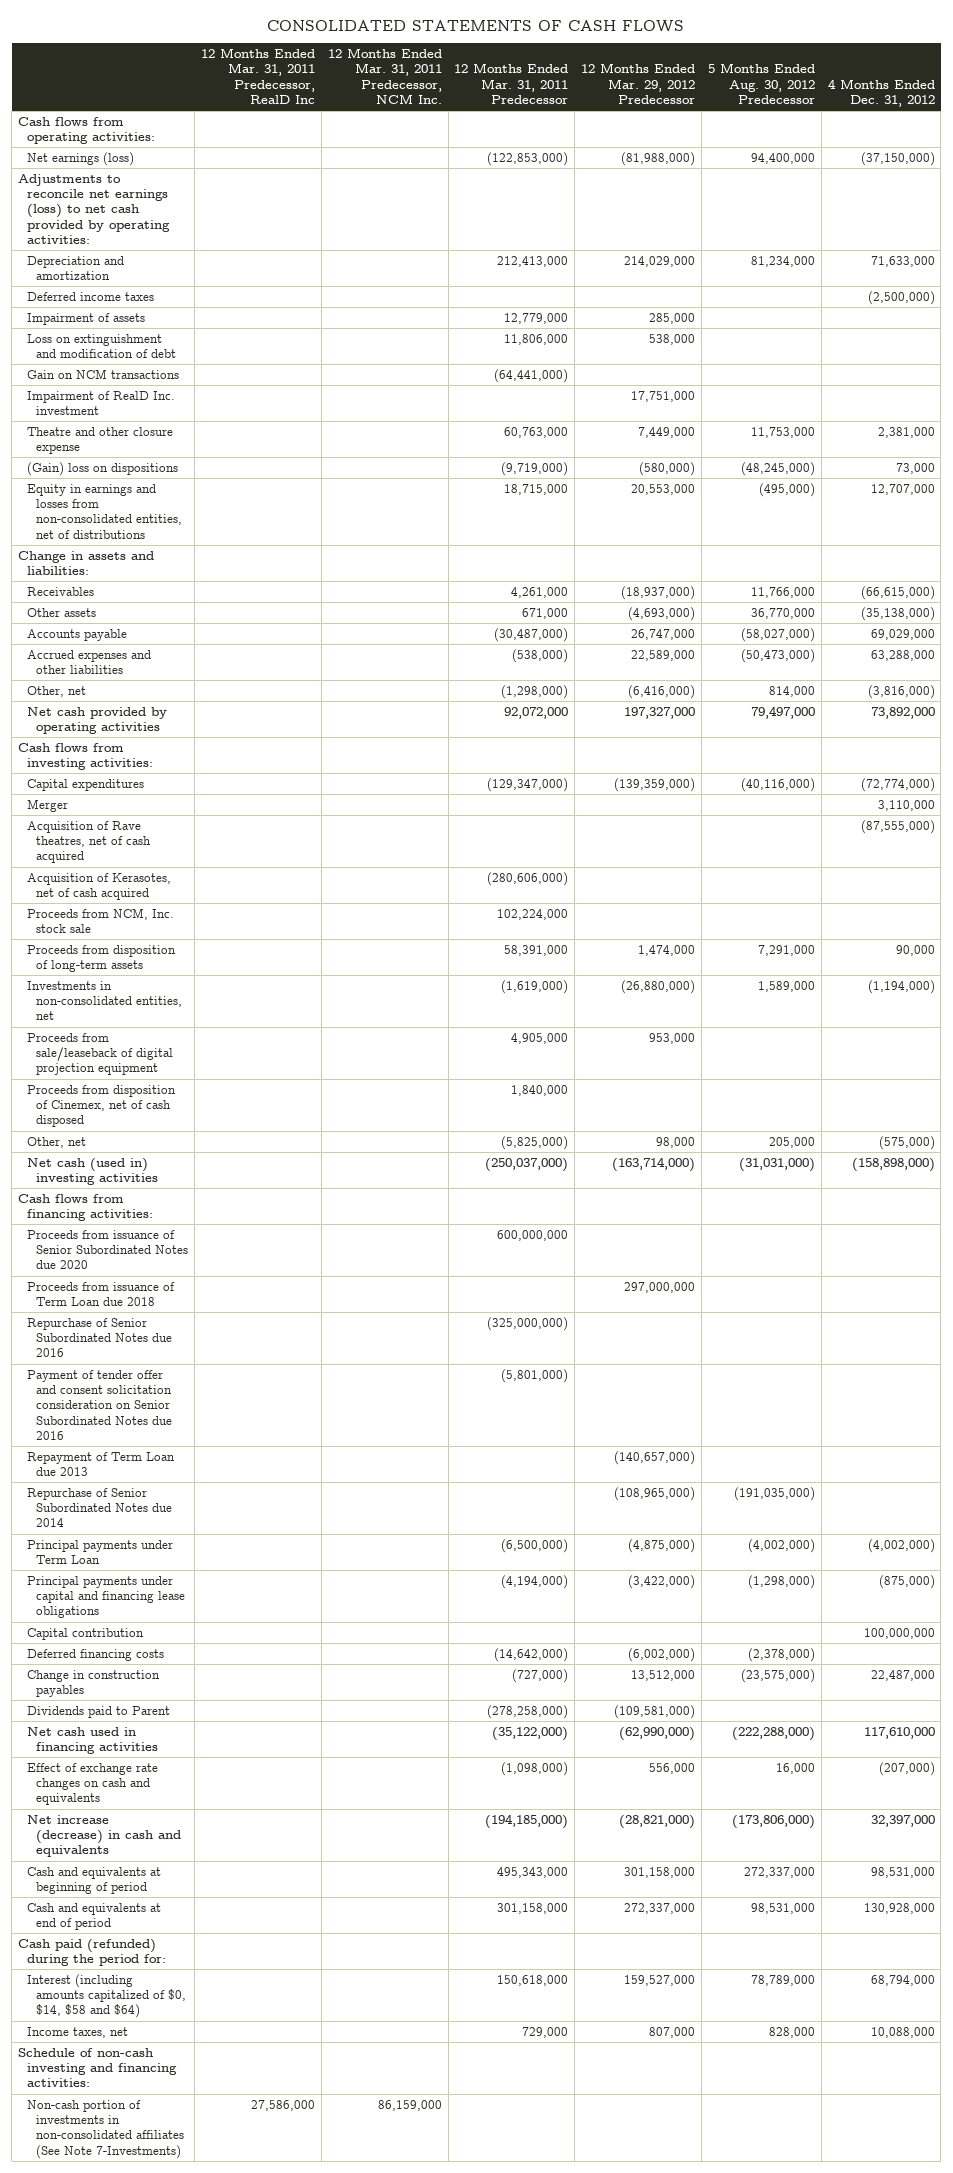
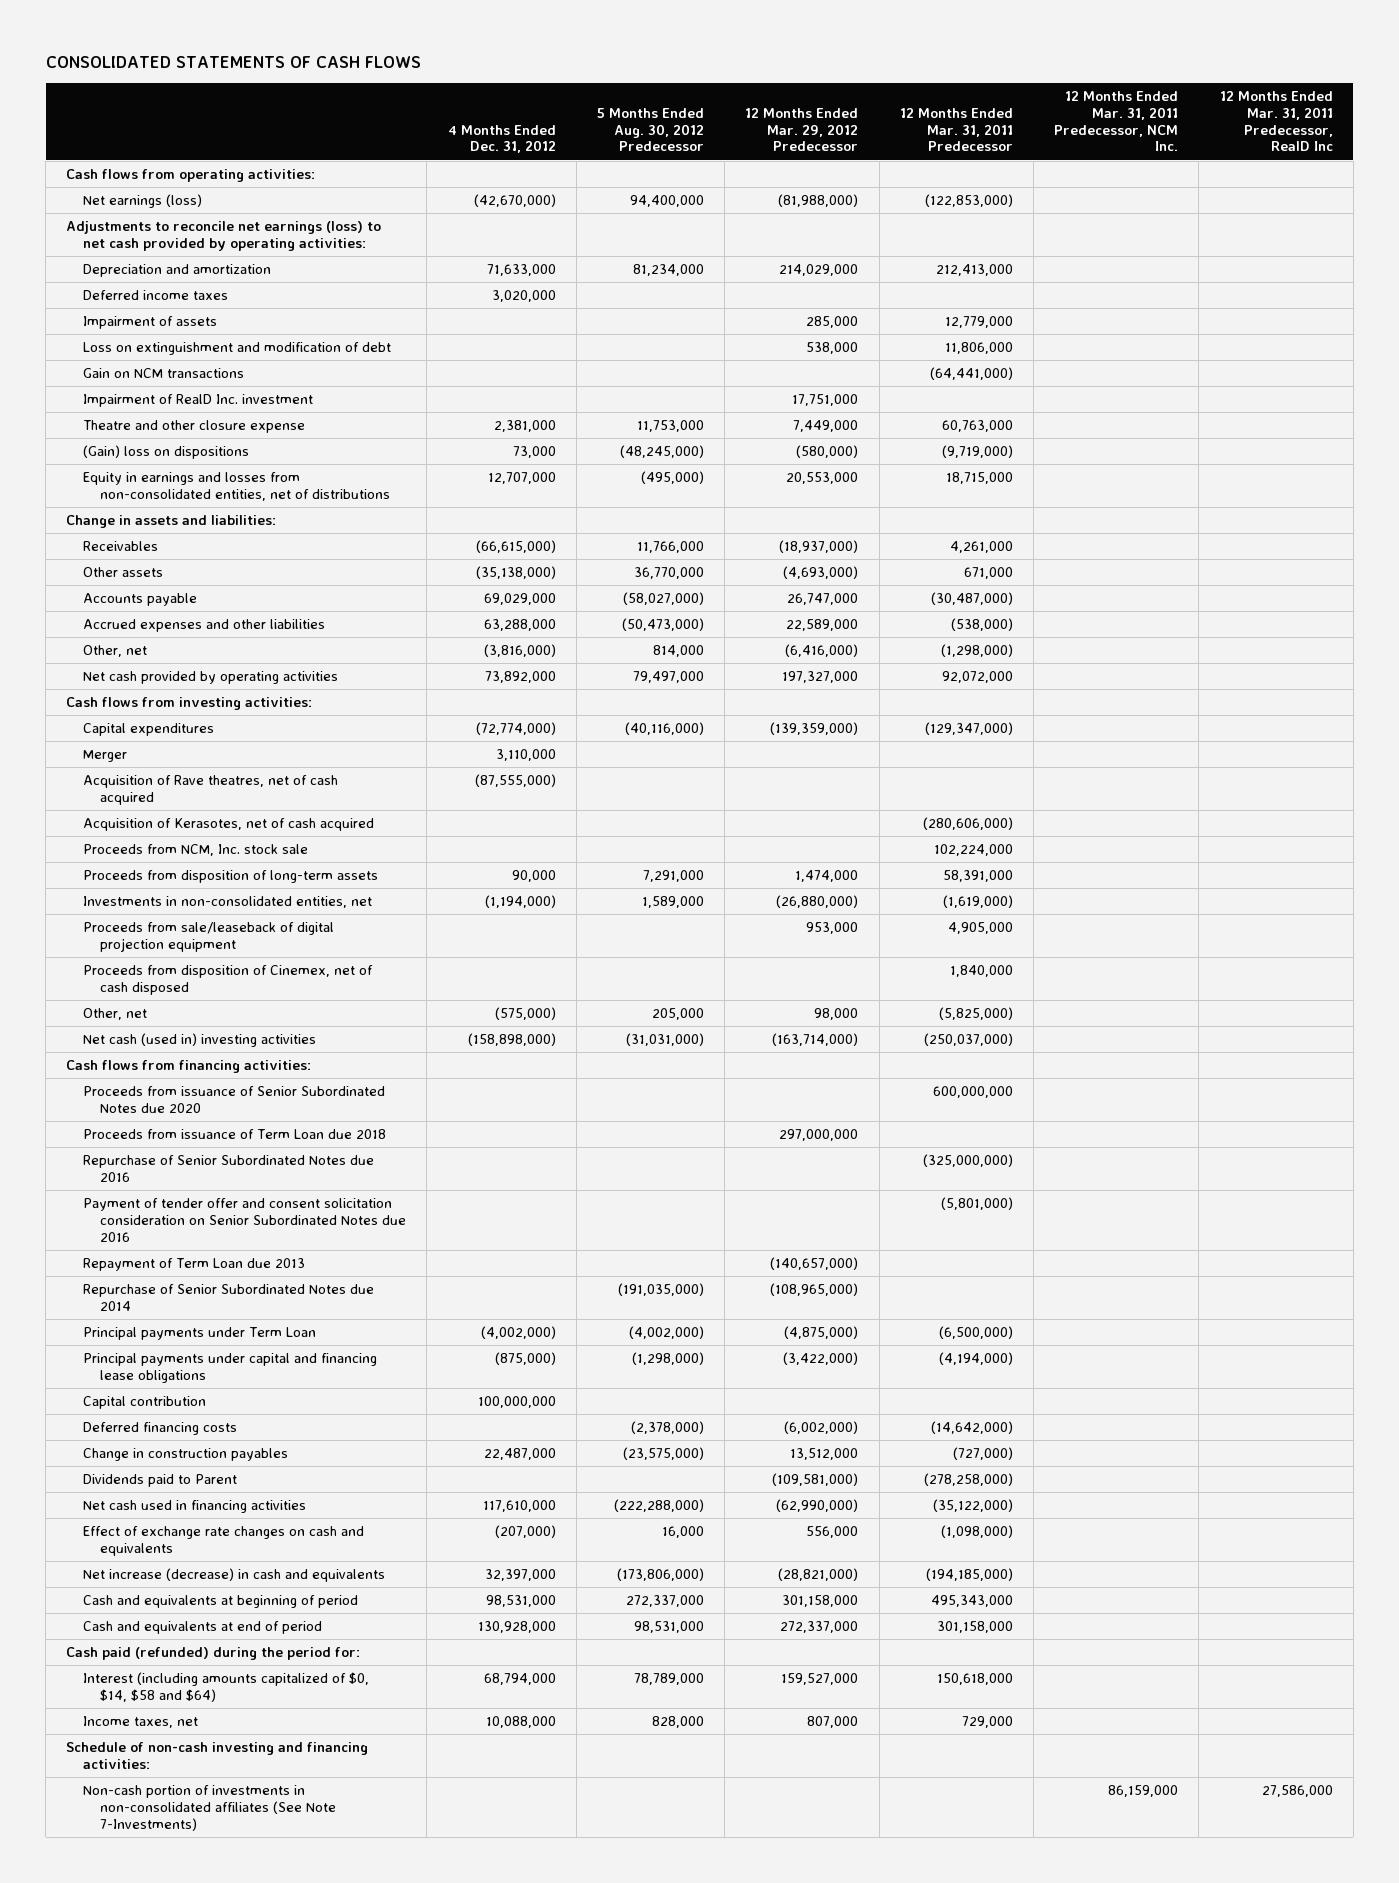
- | 12 Months Ended Mar. 31, 2011 Predecessor, RealD Inc | 12 Months Ended Mar. 31, 2011 Predecessor, NCM Inc. | 12 Months Ended Mar. 31, 2011 Predecessor | 12 Months Ended Mar. 29, 2012 Predecessor | 5 Months Ended Aug. 30, 2012 Predecessor | 4 Months Ended Dec. 31, 2012
+ | 4 Months Ended Dec. 31, 2012 | 5 Months Ended Aug. 30, 2012 Predecessor | 12 Months Ended Mar. 29, 2012 Predecessor | 12 Months Ended Mar. 31, 2011 Predecessor | 12 Months Ended Mar. 31, 2011 Predecessor, NCM Inc. | 12 Months Ended Mar. 31, 2011 Predecessor, RealD Inc
- Net earnings (loss) | | | (122,853,000) | (81,988,000) | 94,400,000 | (37,150,000)
+ Net earnings (loss) | (42,670,000) | 94,400,000 | (81,988,000) | (122,853,000) | |
- Deferred income taxes | | | | | | (2,500,000)
+ Deferred income taxes | 3,020,000 | | | | |

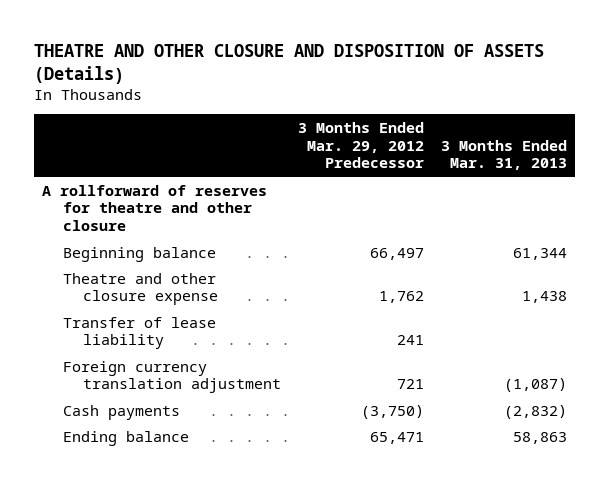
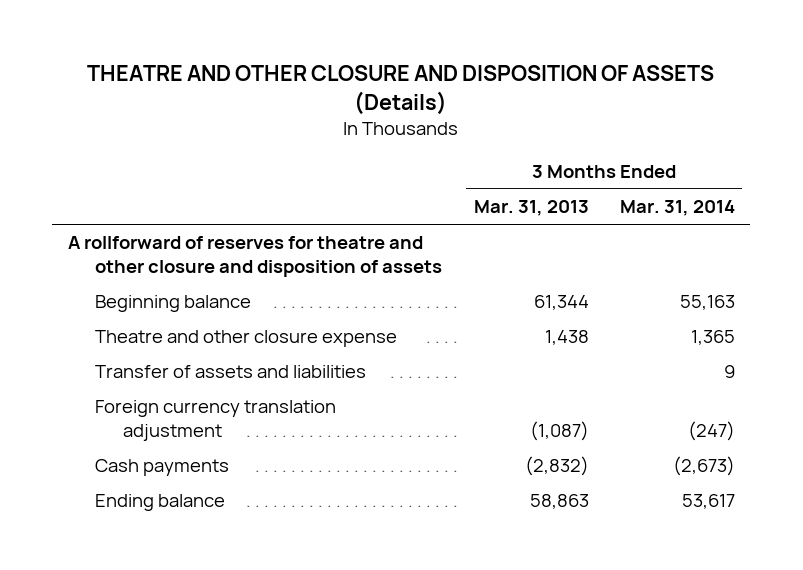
- | 3 Months Ended Mar. 29, 2012 Predecessor | 3 Months Ended Mar. 31, 2013
+ | 3 Months Ended Mar. 31, 2013 | 3 Months Ended Mar. 31, 2014
- A rollforward of reserves for theatre and other closure
+ A rollforward of reserves for theatre and other closure and disposition of assets
- Transfer of lease liability | 241 |
+ Transfer of assets and liabilities | | 9

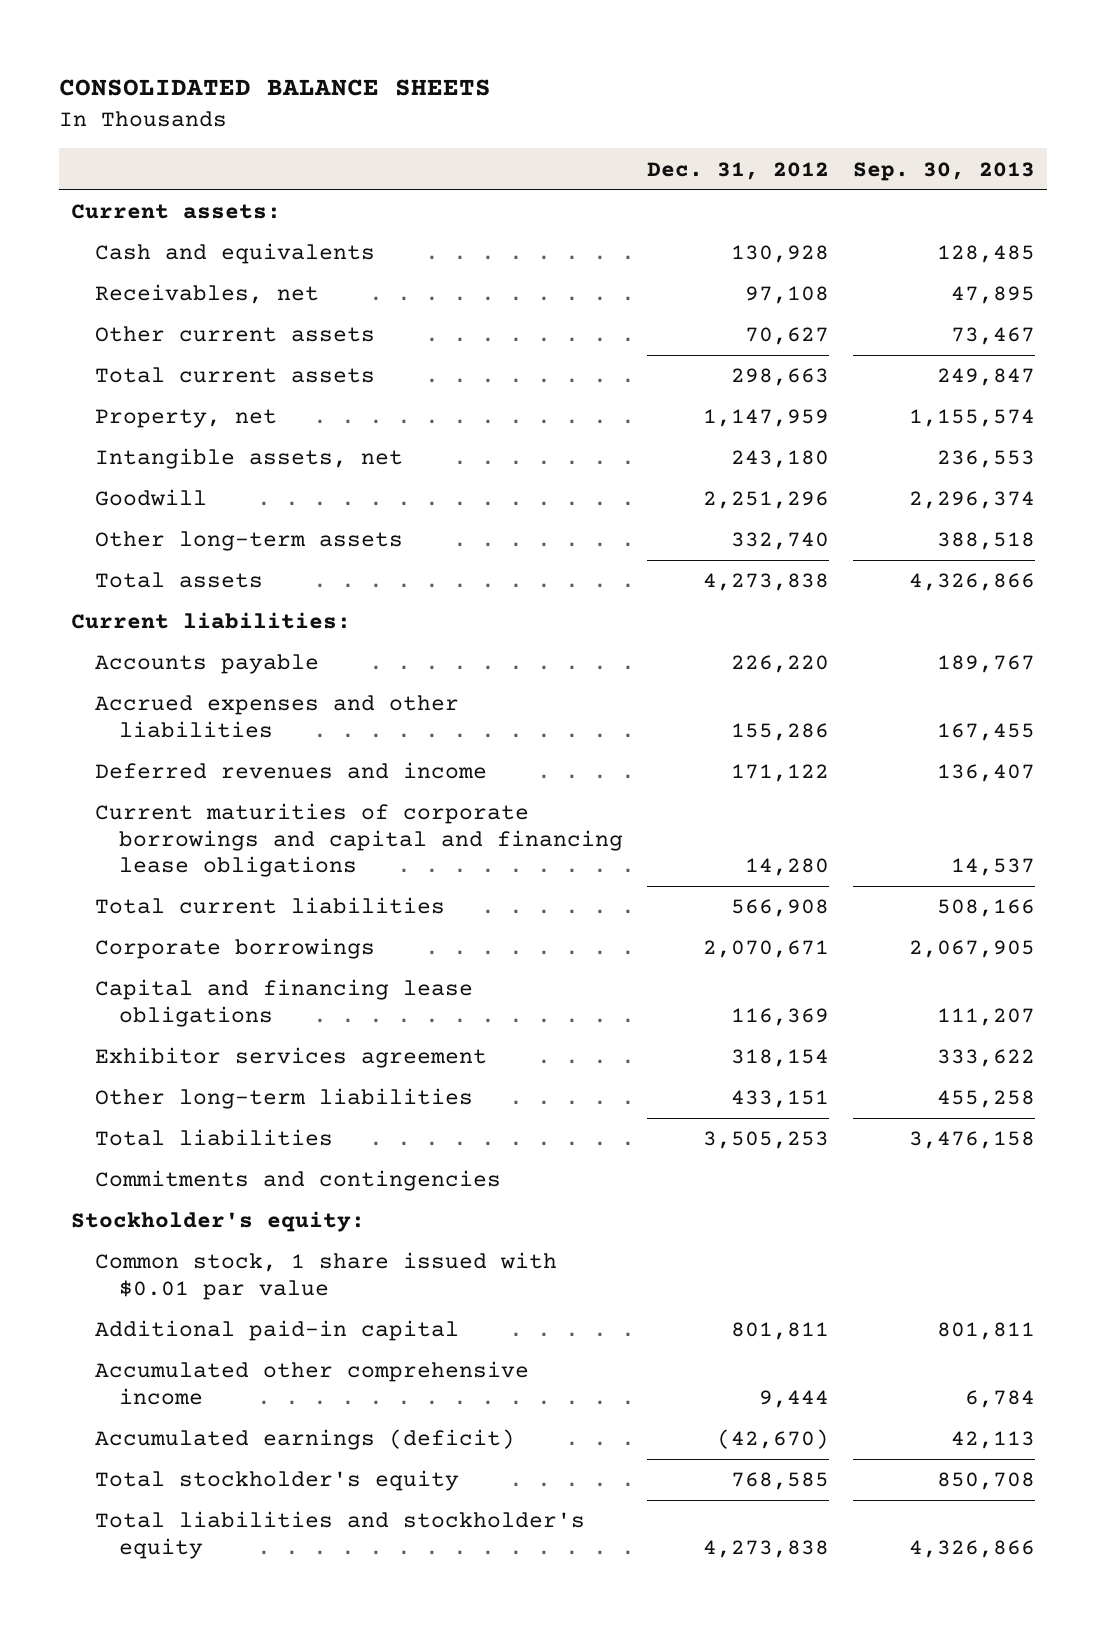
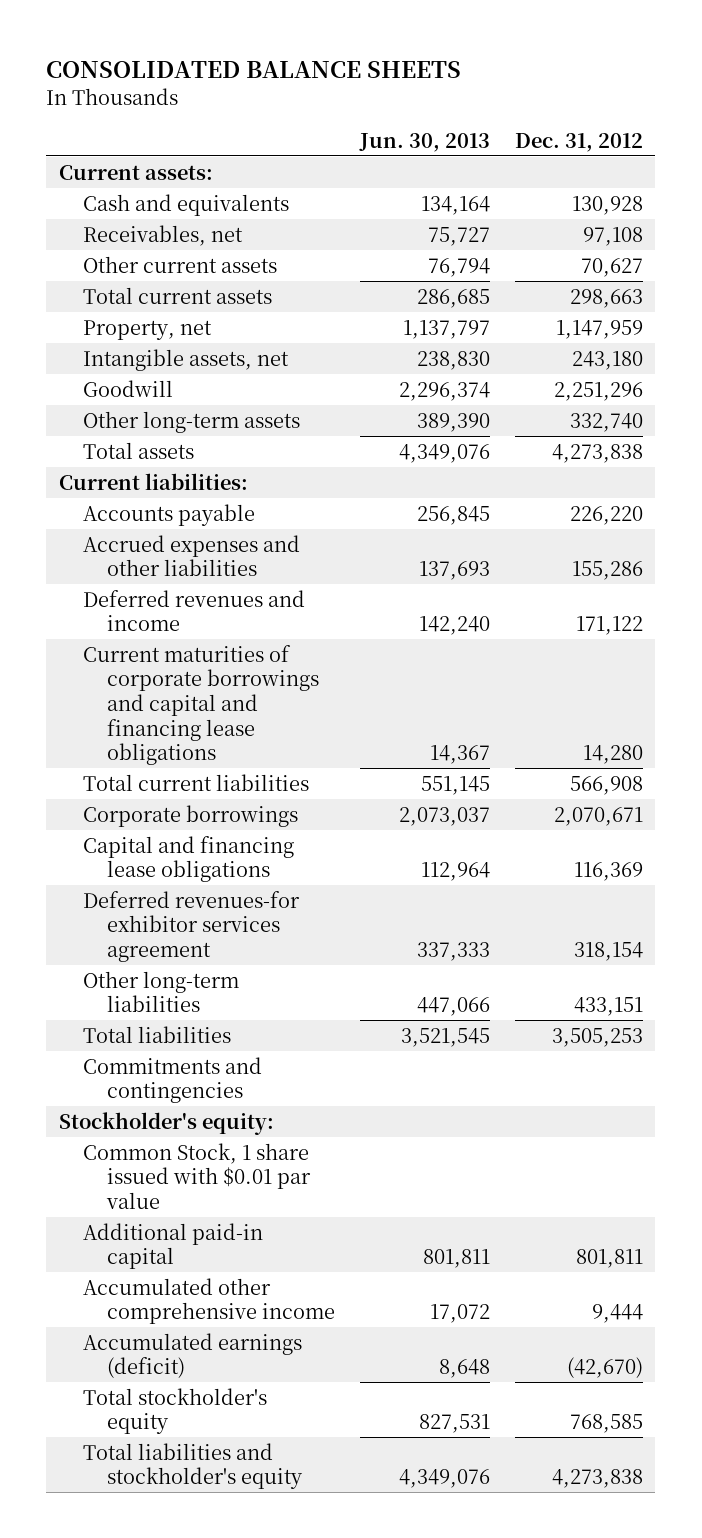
- | Dec. 31, 2012 | Sep. 30, 2013
+ | Jun. 30, 2013 | Dec. 31, 2012
- Exhibitor services agreement | 318,154 | 333,622
+ Deferred revenues-for exhibitor services agreement | 337,333 | 318,154
- Common stock, 1 share issued with $0.01 par value
+ Common Stock, 1 share issued with $0.01 par value

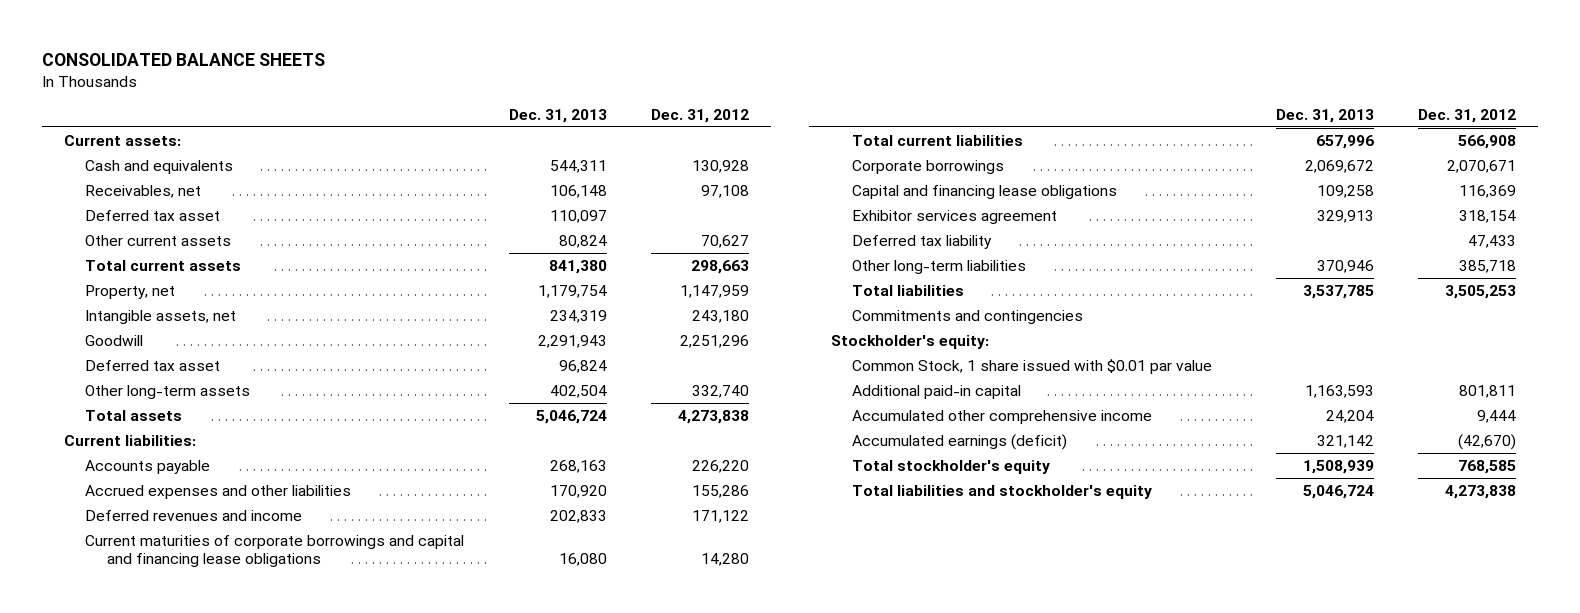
- | Jun. 30, 2013 | Dec. 31, 2012
+ | Dec. 31, 2013 | Dec. 31, 2012
+ Deferred tax asset | 110,097 |
+ Deferred tax asset | 96,824 |
- Deferred revenues-for exhibitor services agreement | 337,333 | 318,154
- Other long-term liabilities | 447,066 | 433,151
+ Exhibitor services agreement | 329,913 | 318,154
+ Deferred tax liability | | 47,433
+ Other long-term liabilities | 370,946 | 385,718

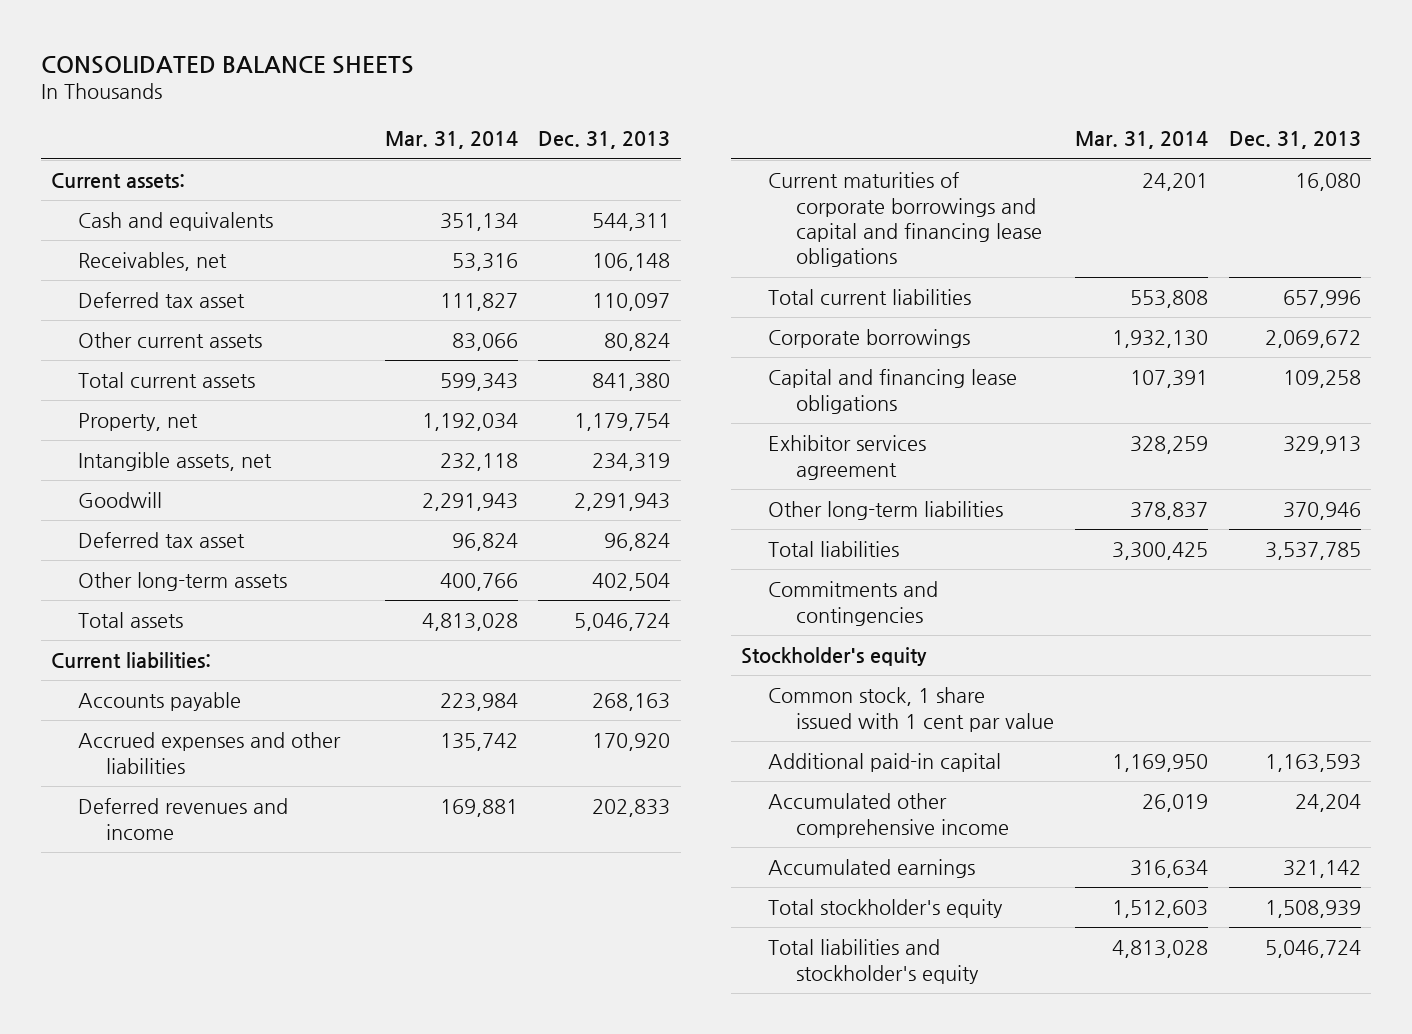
- | Dec. 31, 2013 | Dec. 31, 2012
+ | Mar. 31, 2014 | Dec. 31, 2013
- Deferred tax liability | | 47,433
- Stockholder's equity:
- Common Stock, 1 share issued with $0.01 par value
+ Stockholder's equity
+ Common stock, 1 share issued with 1 cent par value
- Accumulated earnings (deficit) | 321,142 | (42,670)
+ Accumulated earnings | 316,634 | 321,142

